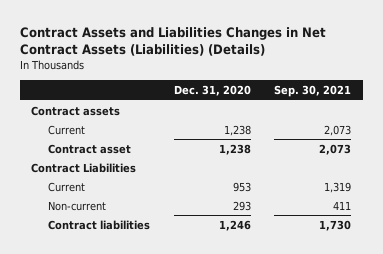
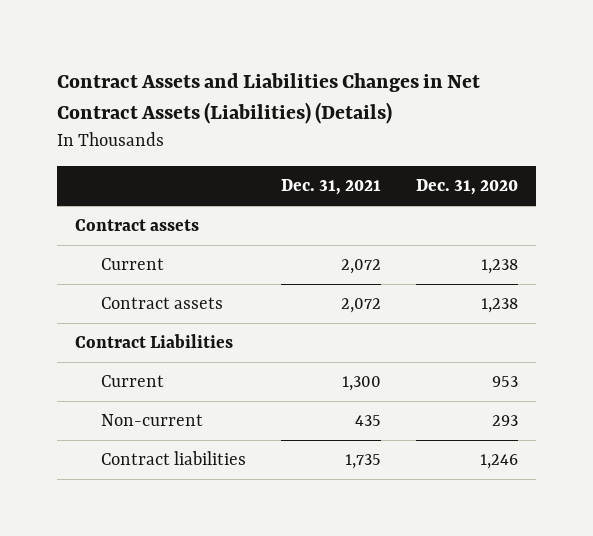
- | Dec. 31, 2020 | Sep. 30, 2021
+ | Dec. 31, 2021 | Dec. 31, 2020
- Contract asset | 1,238 | 2,073
+ Contract assets | 2,072 | 1,238

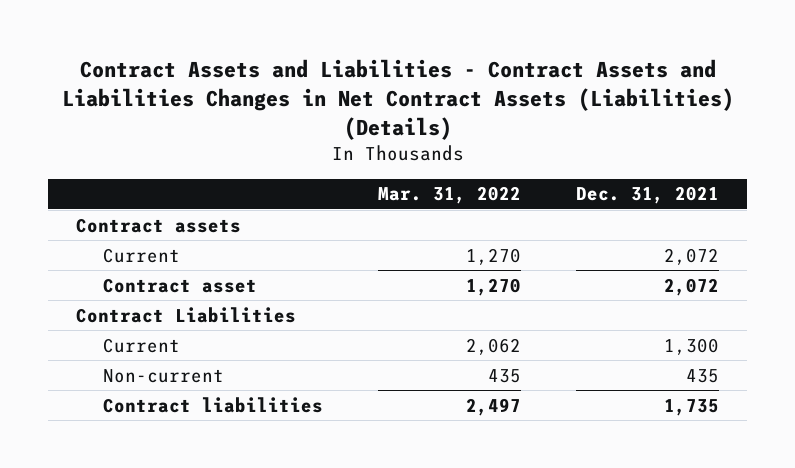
- Contract Assets and Liabilities Changes in Net Contract Assets (Liabilities) (Details)
+ Contract Assets and Liabilities - Contract Assets and Liabilities Changes in Net Contract Assets (Liabilities) (Details)
- | Dec. 31, 2021 | Dec. 31, 2020
+ | Mar. 31, 2022 | Dec. 31, 2021
- Contract assets | 2,072 | 1,238
+ Contract asset | 1,270 | 2,072

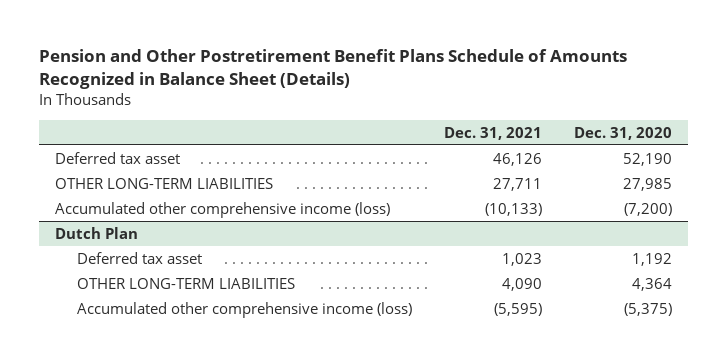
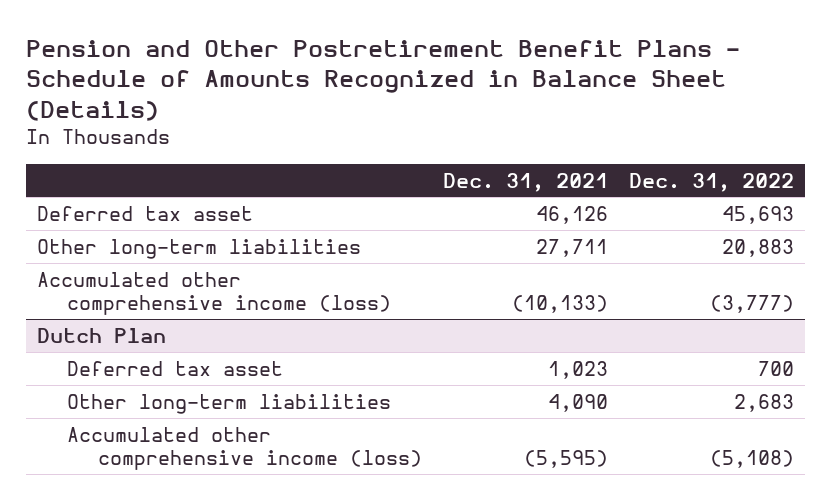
- Pension and Other Postretirement Benefit Plans Schedule of Amounts Recognized in Balance Sheet (Details)
+ Pension and Other Postretirement Benefit Plans - Schedule of Amounts Recognized in Balance Sheet (Details)
- | Dec. 31, 2021 | Dec. 31, 2020
+ | Dec. 31, 2021 | Dec. 31, 2022
- OTHER LONG-TERM LIABILITIES | 27,711 | 27,985
+ Other long-term liabilities | 27,711 | 20,883
@ Dutch Plan
- OTHER LONG-TERM LIABILITIES | 4,090 | 4,364
+ Other long-term liabilities | 4,090 | 2,683

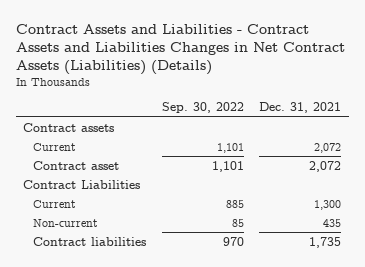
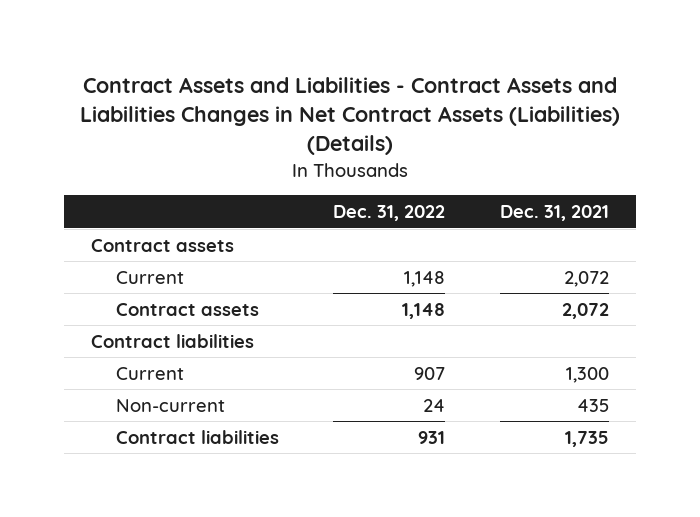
- | Sep. 30, 2022 | Dec. 31, 2021
+ | Dec. 31, 2022 | Dec. 31, 2021
- Contract asset | 1,101 | 2,072
- Contract Liabilities
+ Contract assets | 1,148 | 2,072
+ Contract liabilities

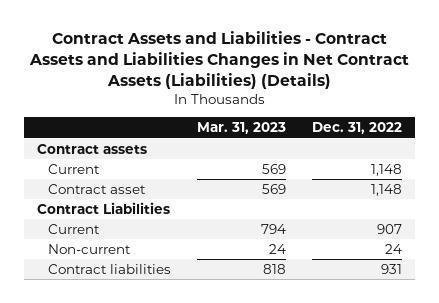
- | Dec. 31, 2022 | Dec. 31, 2021
+ | Mar. 31, 2023 | Dec. 31, 2022
- Contract assets | 1,148 | 2,072
- Contract liabilities
+ Contract asset | 569 | 1,148
+ Contract Liabilities

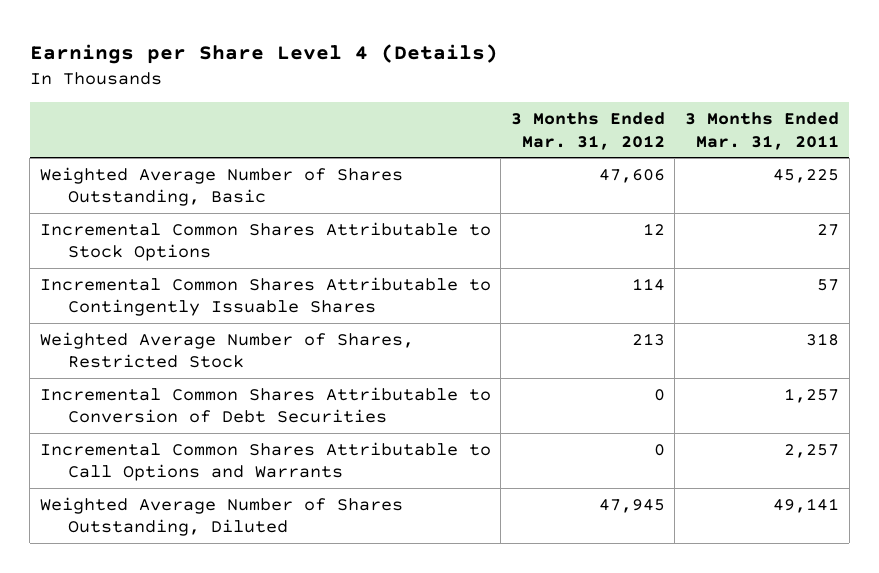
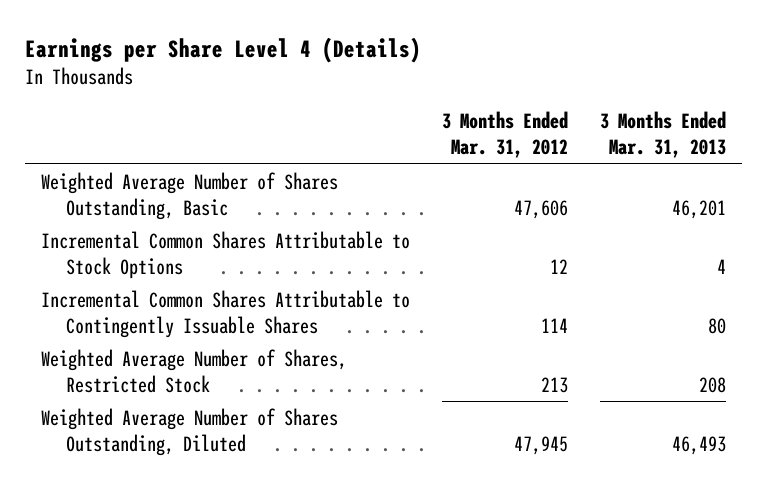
- | 3 Months Ended Mar. 31, 2012 | 3 Months Ended Mar. 31, 2011
+ | 3 Months Ended Mar. 31, 2012 | 3 Months Ended Mar. 31, 2013
- Incremental Common Shares Attributable to Conversion of Debt Securities | 0 | 1,257
- Incremental Common Shares Attributable to Call Options and Warrants | 0 | 2,257

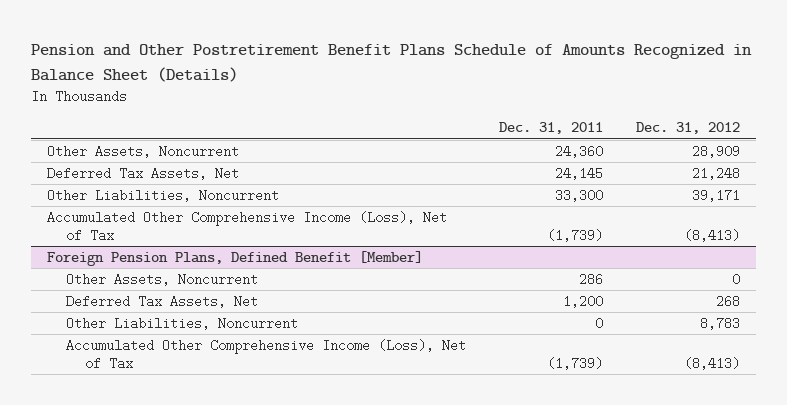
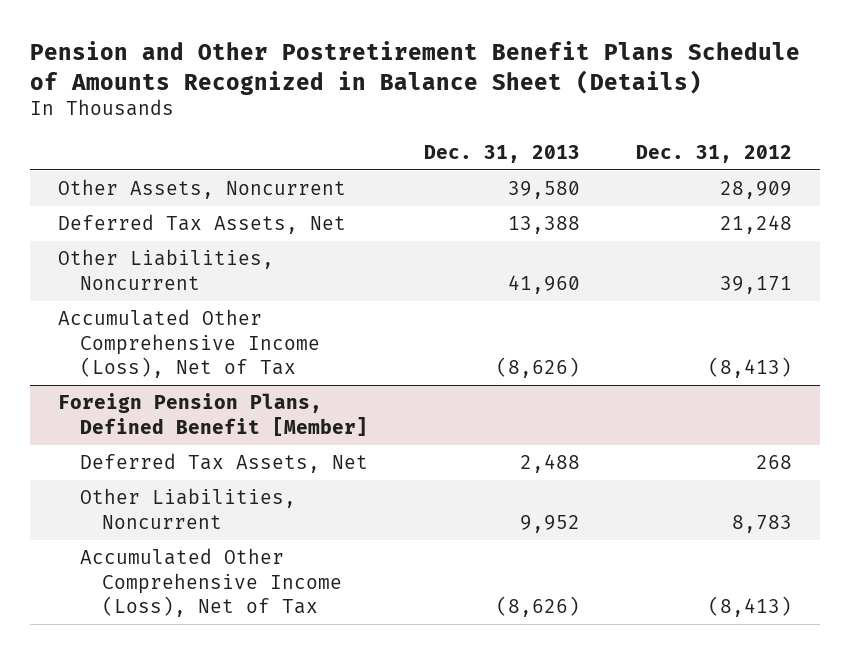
- | Dec. 31, 2011 | Dec. 31, 2012
+ | Dec. 31, 2013 | Dec. 31, 2012
@ Foreign Pension Plans, Defined Benefit [Member]
- Other Assets, Noncurrent | 286 | 0

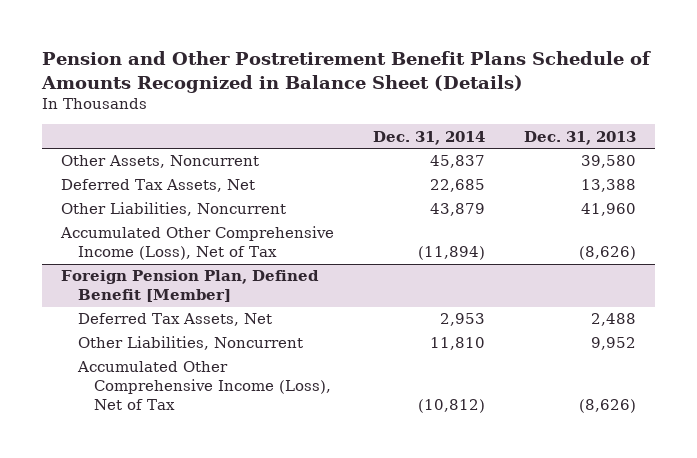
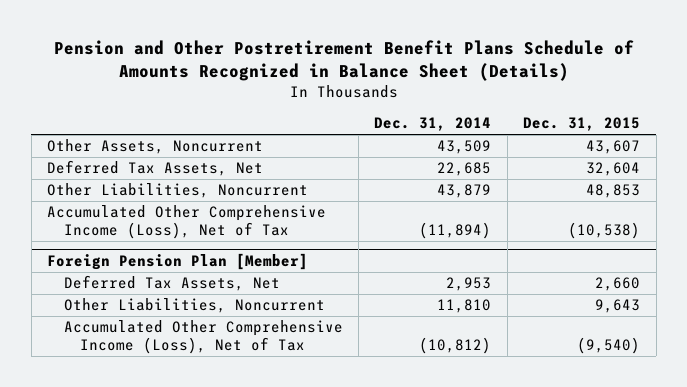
- | Dec. 31, 2014 | Dec. 31, 2013
+ | Dec. 31, 2014 | Dec. 31, 2015
- Other Assets, Noncurrent | 45,837 | 39,580
+ Other Assets, Noncurrent | 43,509 | 43,607
- Foreign Pension Plan, Defined Benefit [Member]
+ Foreign Pension Plan [Member]

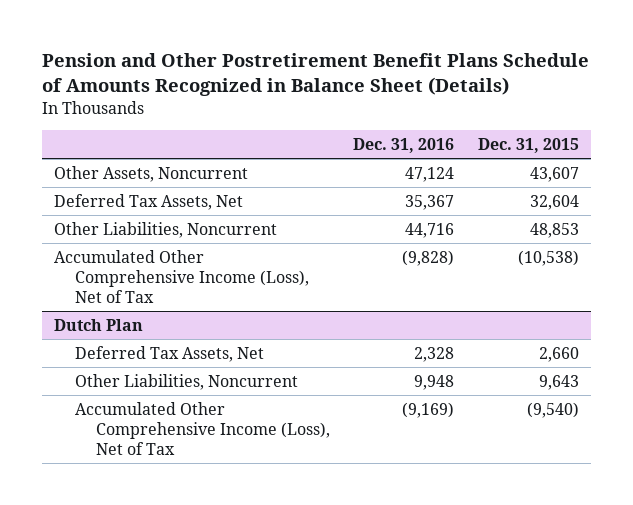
- | Dec. 31, 2014 | Dec. 31, 2015
+ | Dec. 31, 2016 | Dec. 31, 2015
- Foreign Pension Plan [Member]
+ Dutch Plan

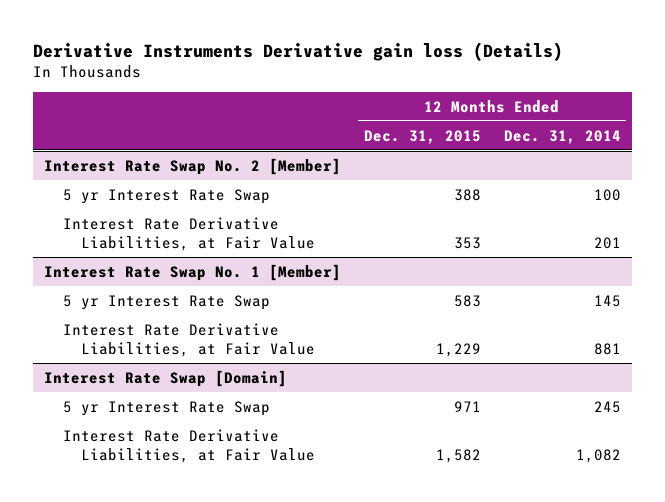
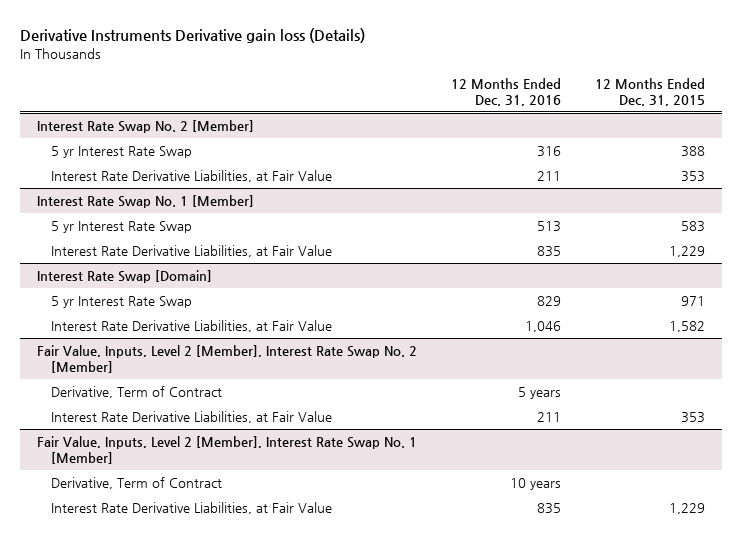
- | 12 Months Ended Dec. 31, 2015 | 12 Months Ended Dec. 31, 2014
+ | 12 Months Ended Dec. 31, 2016 | 12 Months Ended Dec. 31, 2015
+ Fair Value, Inputs, Level 2 [Member], Interest Rate Swap No. 2 [Member]
+ Derivative, Term of Contract | 5 years |
+ Interest Rate Derivative Liabilities, at Fair Value | 211 | 353
+ Fair Value, Inputs, Level 2 [Member], Interest Rate Swap No. 1 [Member]
+ Derivative, Term of Contract | 10 years |
+ Interest Rate Derivative Liabilities, at Fair Value | 835 | 1,229

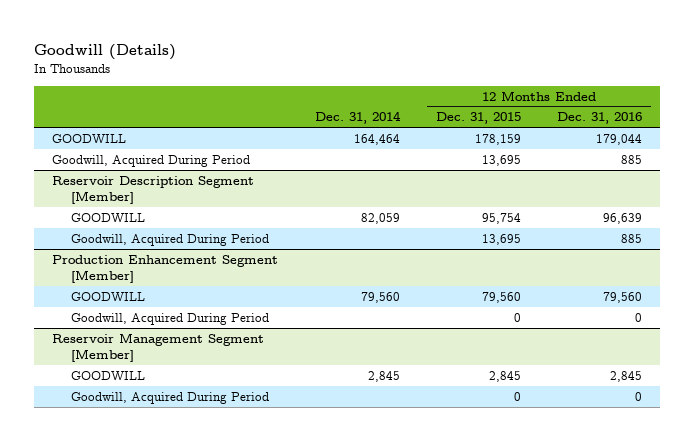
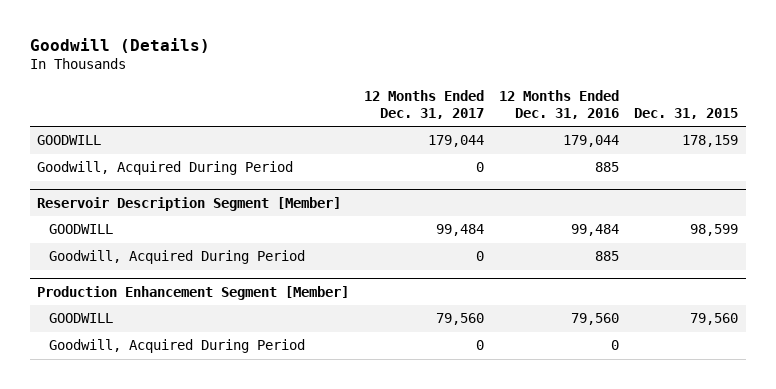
- | Dec. 31, 2014 | 12 Months Ended Dec. 31, 2015 | 12 Months Ended Dec. 31, 2016
+ | 12 Months Ended Dec. 31, 2017 | 12 Months Ended Dec. 31, 2016 | Dec. 31, 2015
@ Reservoir Description Segment [Member]
- GOODWILL | 82,059 | 95,754 | 96,639
+ GOODWILL | 99,484 | 99,484 | 98,599
- Reservoir Management Segment [Member]
- GOODWILL | 2,845 | 2,845 | 2,845
- Goodwill, Acquired During Period | | 0 | 0

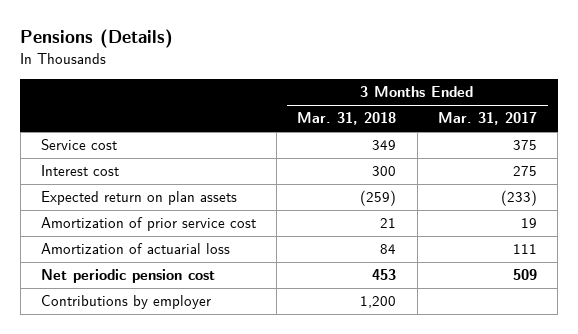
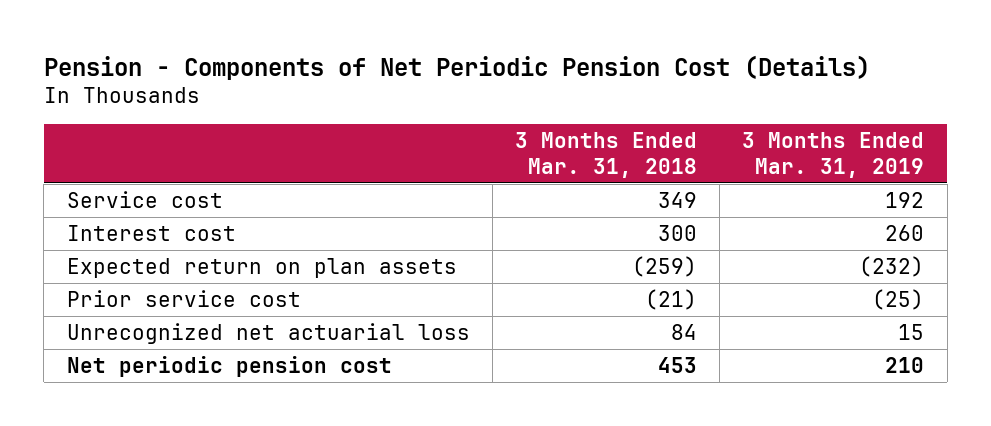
- Pensions (Details)
+ Pension - Components of Net Periodic Pension Cost (Details)
- | 3 Months Ended Mar. 31, 2018 | 3 Months Ended Mar. 31, 2017
+ | 3 Months Ended Mar. 31, 2018 | 3 Months Ended Mar. 31, 2019
- Amortization of prior service cost | 21 | 19
- Amortization of actuarial loss | 84 | 111
+ Prior service cost | (21) | (25)
+ Unrecognized net actuarial loss | 84 | 15
- Contributions by employer | 1,200 |

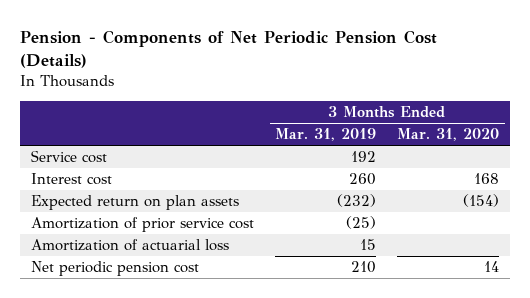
- | 3 Months Ended Mar. 31, 2018 | 3 Months Ended Mar. 31, 2019
+ | 3 Months Ended Mar. 31, 2019 | 3 Months Ended Mar. 31, 2020
- Prior service cost | (21) | (25)
- Unrecognized net actuarial loss | 84 | 15
+ Amortization of prior service cost | (25) |
+ Amortization of actuarial loss | 15 |

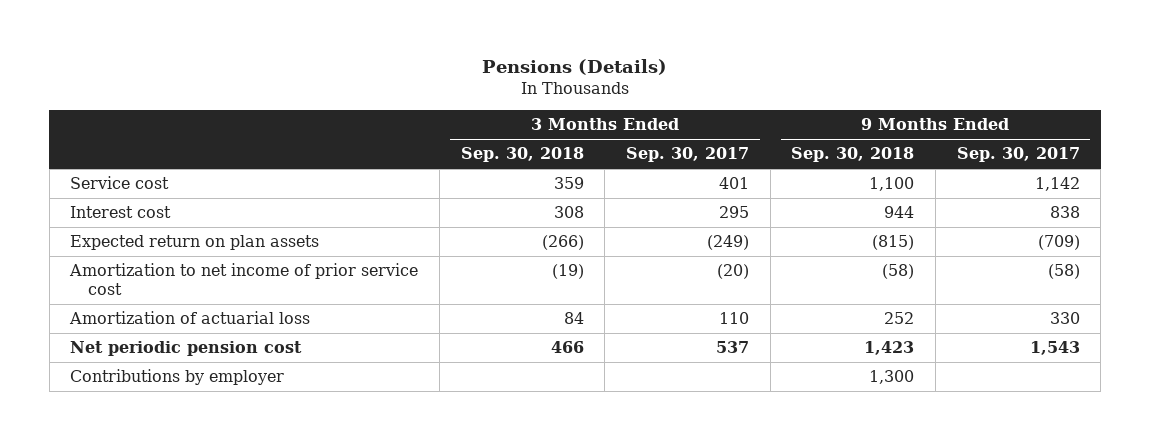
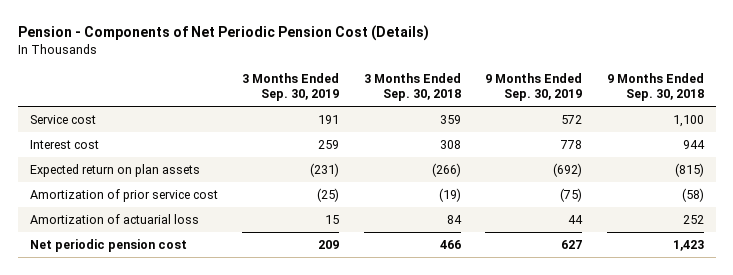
- Pensions (Details)
+ Pension - Components of Net Periodic Pension Cost (Details)
- | 3 Months Ended Sep. 30, 2018 | 3 Months Ended Sep. 30, 2017 | 9 Months Ended Sep. 30, 2018 | 9 Months Ended Sep. 30, 2017
+ | 3 Months Ended Sep. 30, 2019 | 3 Months Ended Sep. 30, 2018 | 9 Months Ended Sep. 30, 2019 | 9 Months Ended Sep. 30, 2018
- Amortization to net income of prior service cost | (19) | (20) | (58) | (58)
+ Amortization of prior service cost | (25) | (19) | (75) | (58)
- Contributions by employer | | | 1,300 |

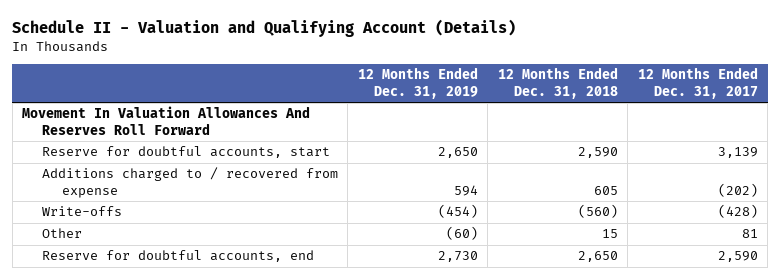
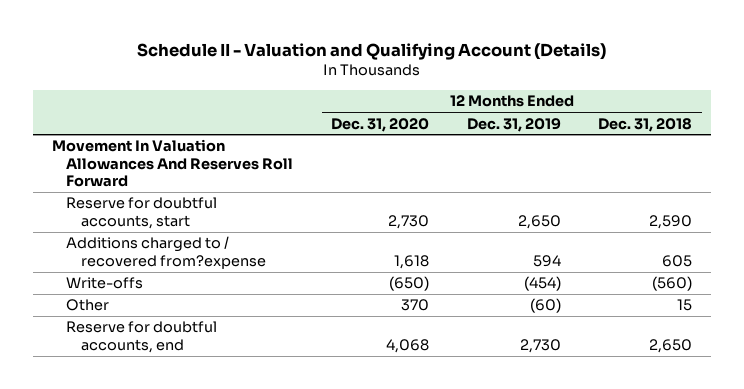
- | 12 Months Ended Dec. 31, 2019 | 12 Months Ended Dec. 31, 2018 | 12 Months Ended Dec. 31, 2017
+ | 12 Months Ended Dec. 31, 2020 | 12 Months Ended Dec. 31, 2019 | 12 Months Ended Dec. 31, 2018
- Additions charged to / recovered from expense | 594 | 605 | (202)
+ Additions charged to / recovered from?expense | 1,618 | 594 | 605

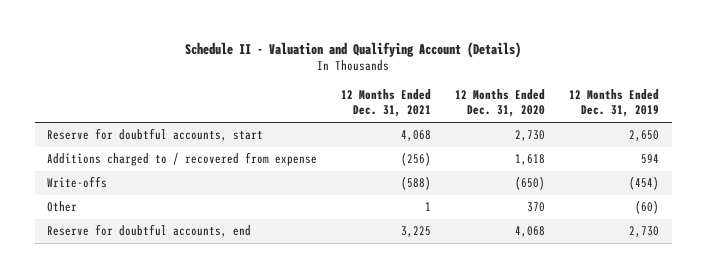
- | 12 Months Ended Dec. 31, 2020 | 12 Months Ended Dec. 31, 2019 | 12 Months Ended Dec. 31, 2018
+ | 12 Months Ended Dec. 31, 2021 | 12 Months Ended Dec. 31, 2020 | 12 Months Ended Dec. 31, 2019
- Movement In Valuation Allowances And Reserves Roll Forward
- Additions charged to / recovered from?expense | 1,618 | 594 | 605
+ Additions charged to / recovered from expense | (256) | 1,618 | 594

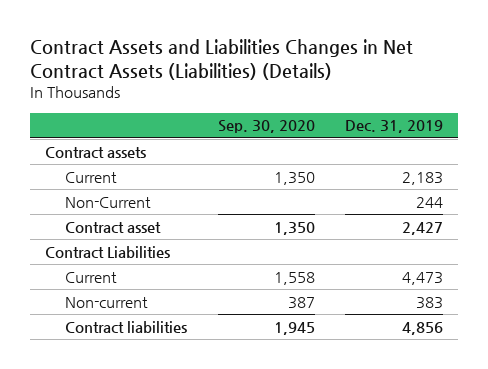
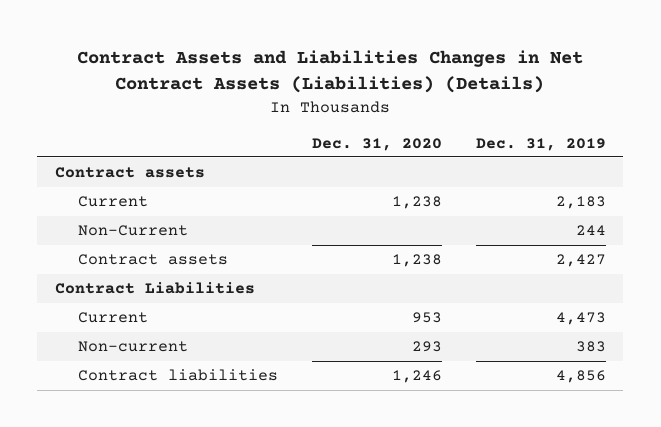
- | Sep. 30, 2020 | Dec. 31, 2019
+ | Dec. 31, 2020 | Dec. 31, 2019
- Contract asset | 1,350 | 2,427
+ Contract assets | 1,238 | 2,427

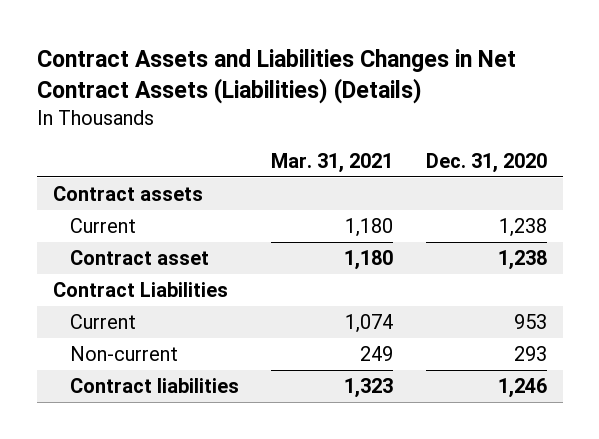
- | Dec. 31, 2020 | Dec. 31, 2019
+ | Mar. 31, 2021 | Dec. 31, 2020
- Non-Current | | 244
- Contract assets | 1,238 | 2,427
+ Contract asset | 1,180 | 1,238

